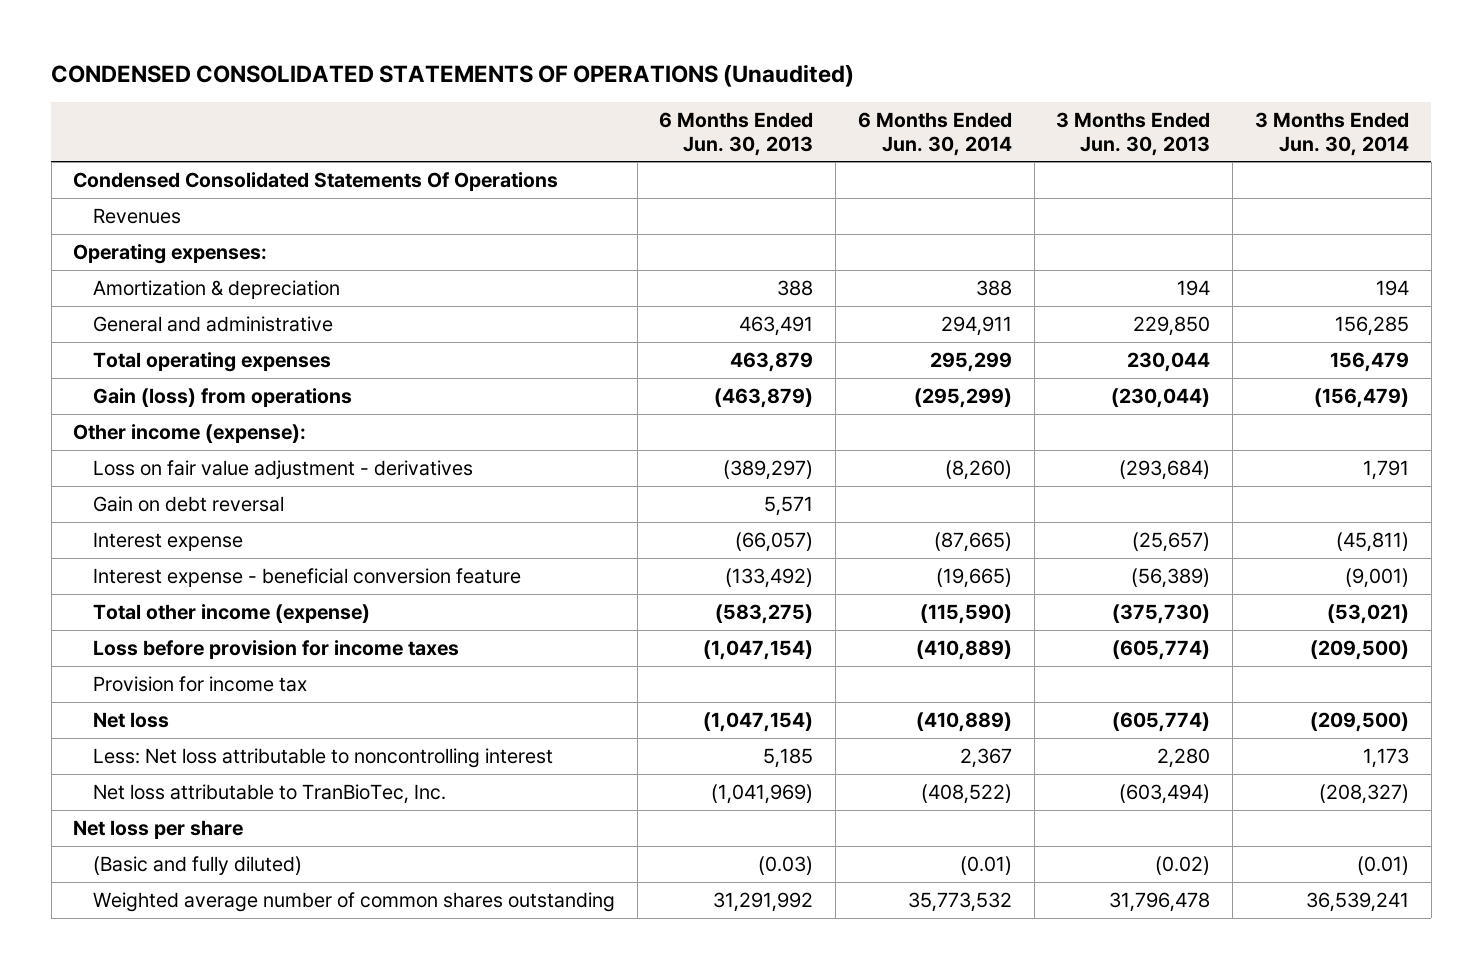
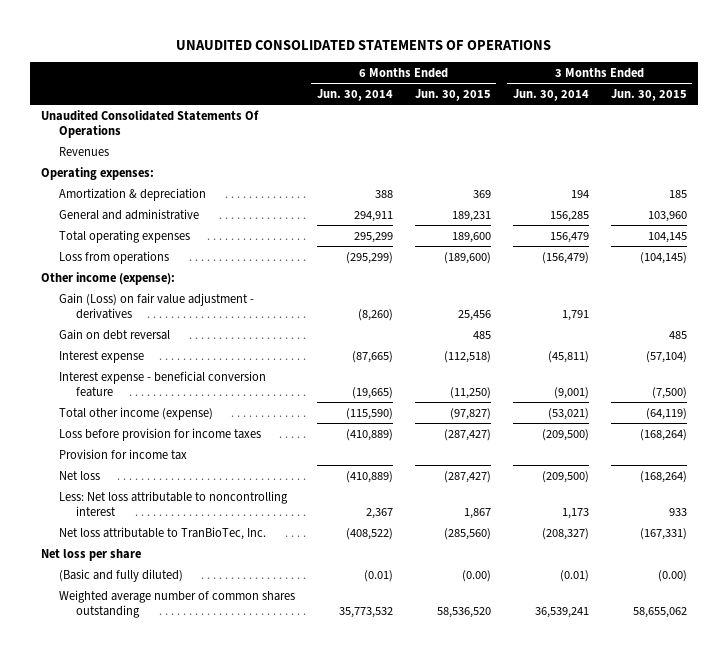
- CONDENSED CONSOLIDATED STATEMENTS OF OPERATIONS (Unaudited)
+ UNAUDITED CONSOLIDATED STATEMENTS OF OPERATIONS
- | 6 Months Ended Jun. 30, 2013 | 6 Months Ended Jun. 30, 2014 | 3 Months Ended Jun. 30, 2013 | 3 Months Ended Jun. 30, 2014
+ | 6 Months Ended Jun. 30, 2014 | 6 Months Ended Jun. 30, 2015 | 3 Months Ended Jun. 30, 2014 | 3 Months Ended Jun. 30, 2015
- Condensed Consolidated Statements Of Operations
+ Unaudited Consolidated Statements Of Operations
- Gain (loss) from operations | (463,879) | (295,299) | (230,044) | (156,479)
+ Loss from operations | (295,299) | (189,600) | (156,479) | (104,145)
- Loss on fair value adjustment - derivatives | (389,297) | (8,260) | (293,684) | 1,791
+ Gain (Loss) on fair value adjustment - derivatives | (8,260) | 25,456 | 1,791 |

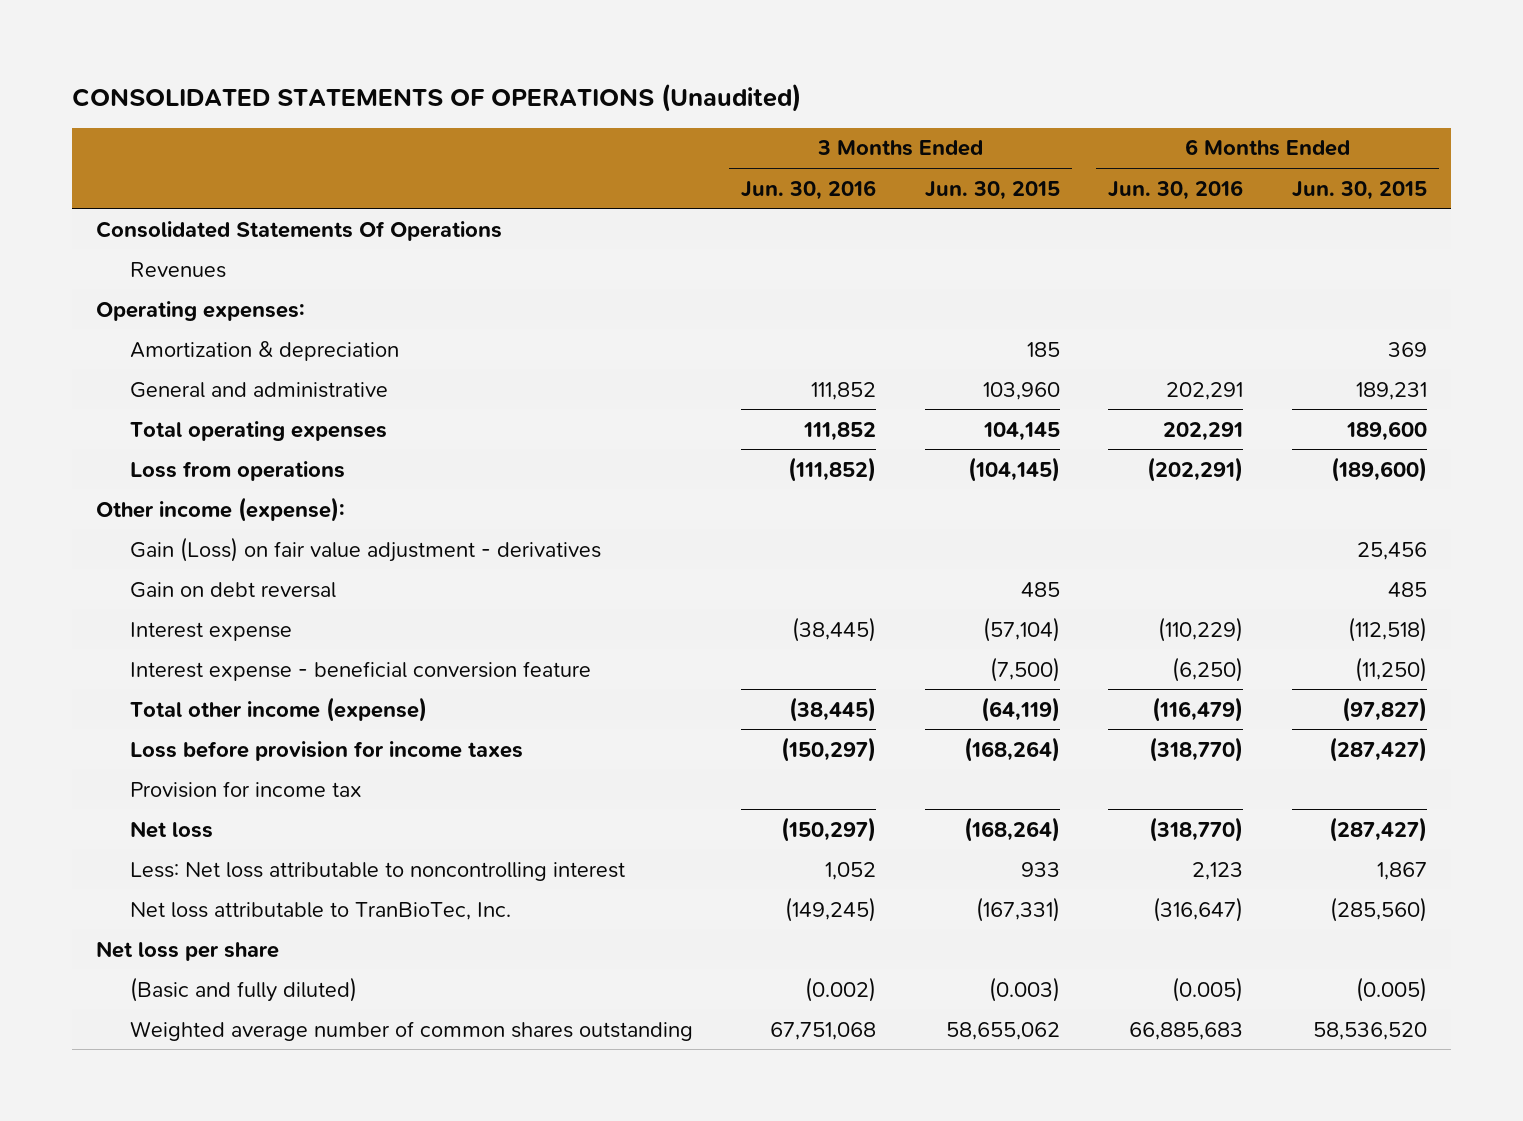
- UNAUDITED CONSOLIDATED STATEMENTS OF OPERATIONS
+ CONSOLIDATED STATEMENTS OF OPERATIONS (Unaudited)
- | 6 Months Ended Jun. 30, 2014 | 6 Months Ended Jun. 30, 2015 | 3 Months Ended Jun. 30, 2014 | 3 Months Ended Jun. 30, 2015
+ | 3 Months Ended Jun. 30, 2016 | 3 Months Ended Jun. 30, 2015 | 6 Months Ended Jun. 30, 2016 | 6 Months Ended Jun. 30, 2015
- Unaudited Consolidated Statements Of Operations
+ Consolidated Statements Of Operations
- (Basic and fully diluted) | (0.01) | (0.00) | (0.01) | (0.00)
+ (Basic and fully diluted) | (0.002) | (0.003) | (0.005) | (0.005)

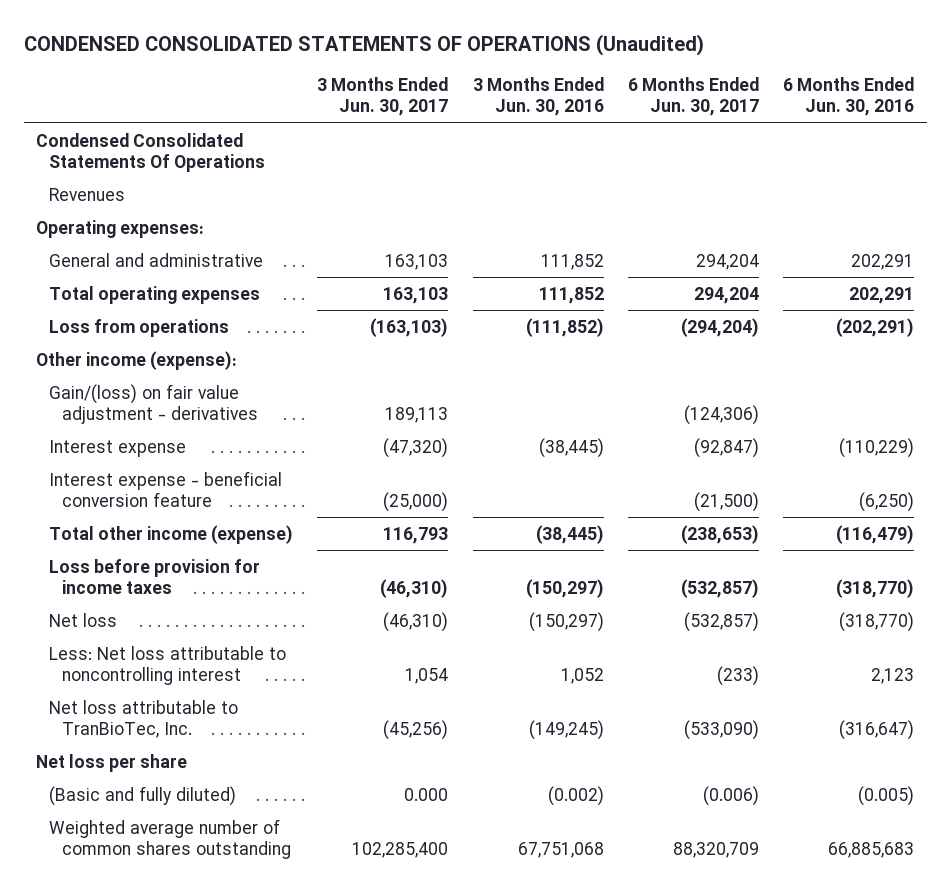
- CONSOLIDATED STATEMENTS OF OPERATIONS (Unaudited)
+ CONDENSED CONSOLIDATED STATEMENTS OF OPERATIONS (Unaudited)
- | 3 Months Ended Jun. 30, 2016 | 3 Months Ended Jun. 30, 2015 | 6 Months Ended Jun. 30, 2016 | 6 Months Ended Jun. 30, 2015
+ | 3 Months Ended Jun. 30, 2017 | 3 Months Ended Jun. 30, 2016 | 6 Months Ended Jun. 30, 2017 | 6 Months Ended Jun. 30, 2016
- Consolidated Statements Of Operations
+ Condensed Consolidated Statements Of Operations
- Amortization & depreciation | | 185 | | 369
- Gain (Loss) on fair value adjustment - derivatives | | | | 25,456
- Gain on debt reversal | | 485 | | 485
+ Gain/(loss) on fair value adjustment - derivatives | 189,113 | | (124,306) |
- Provision for income tax

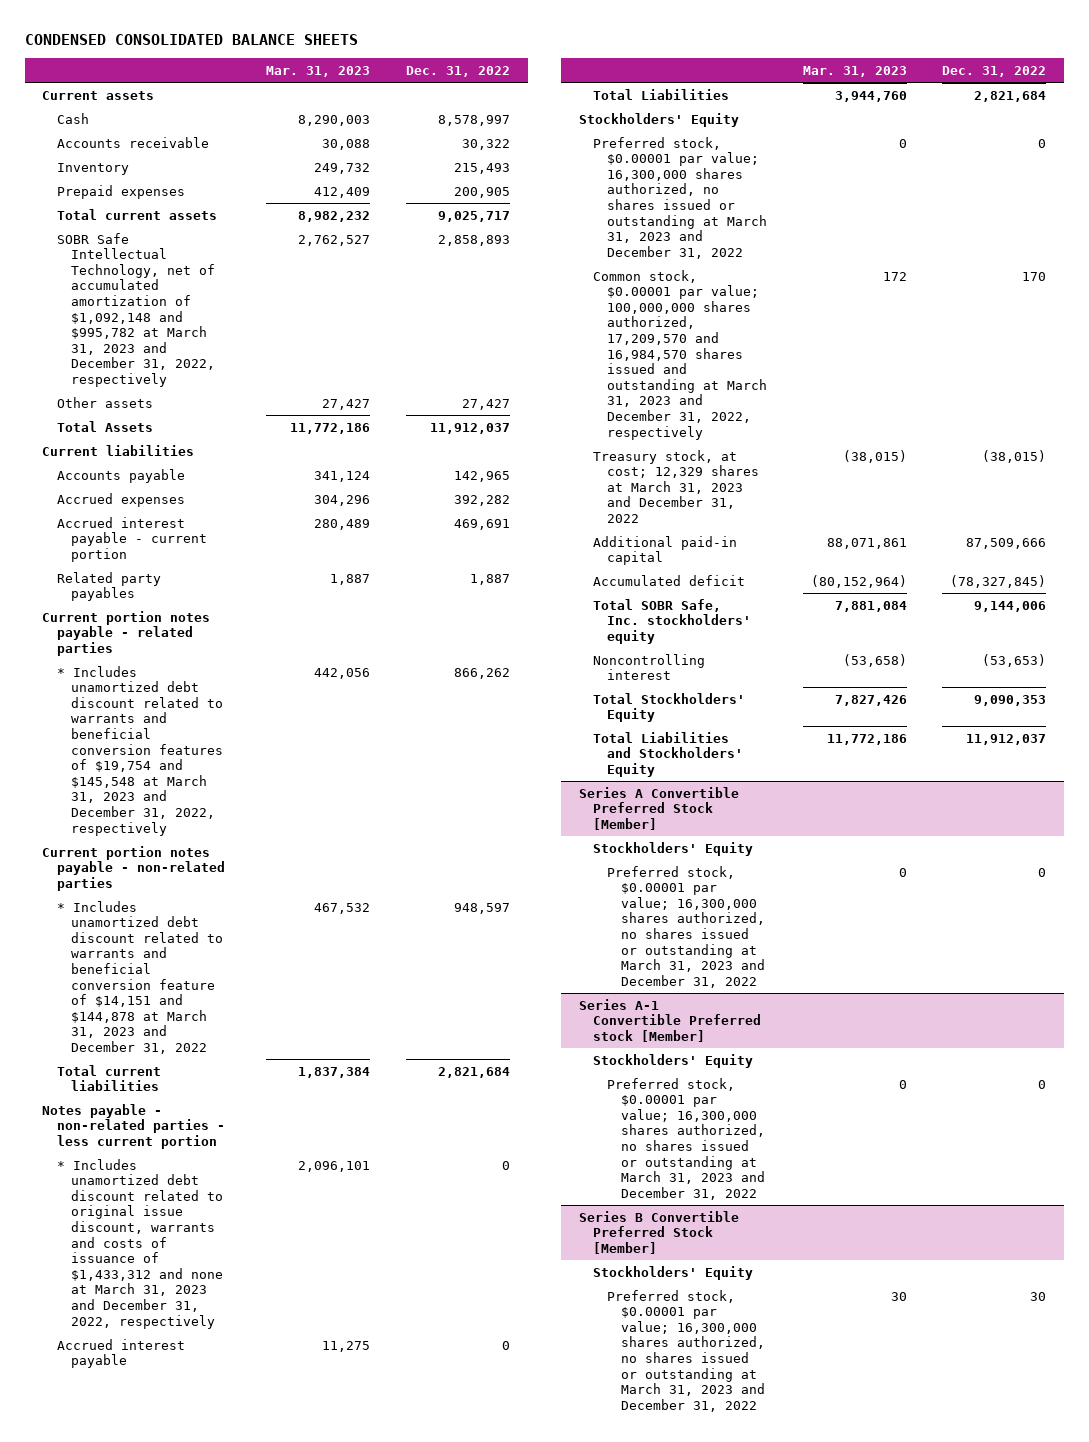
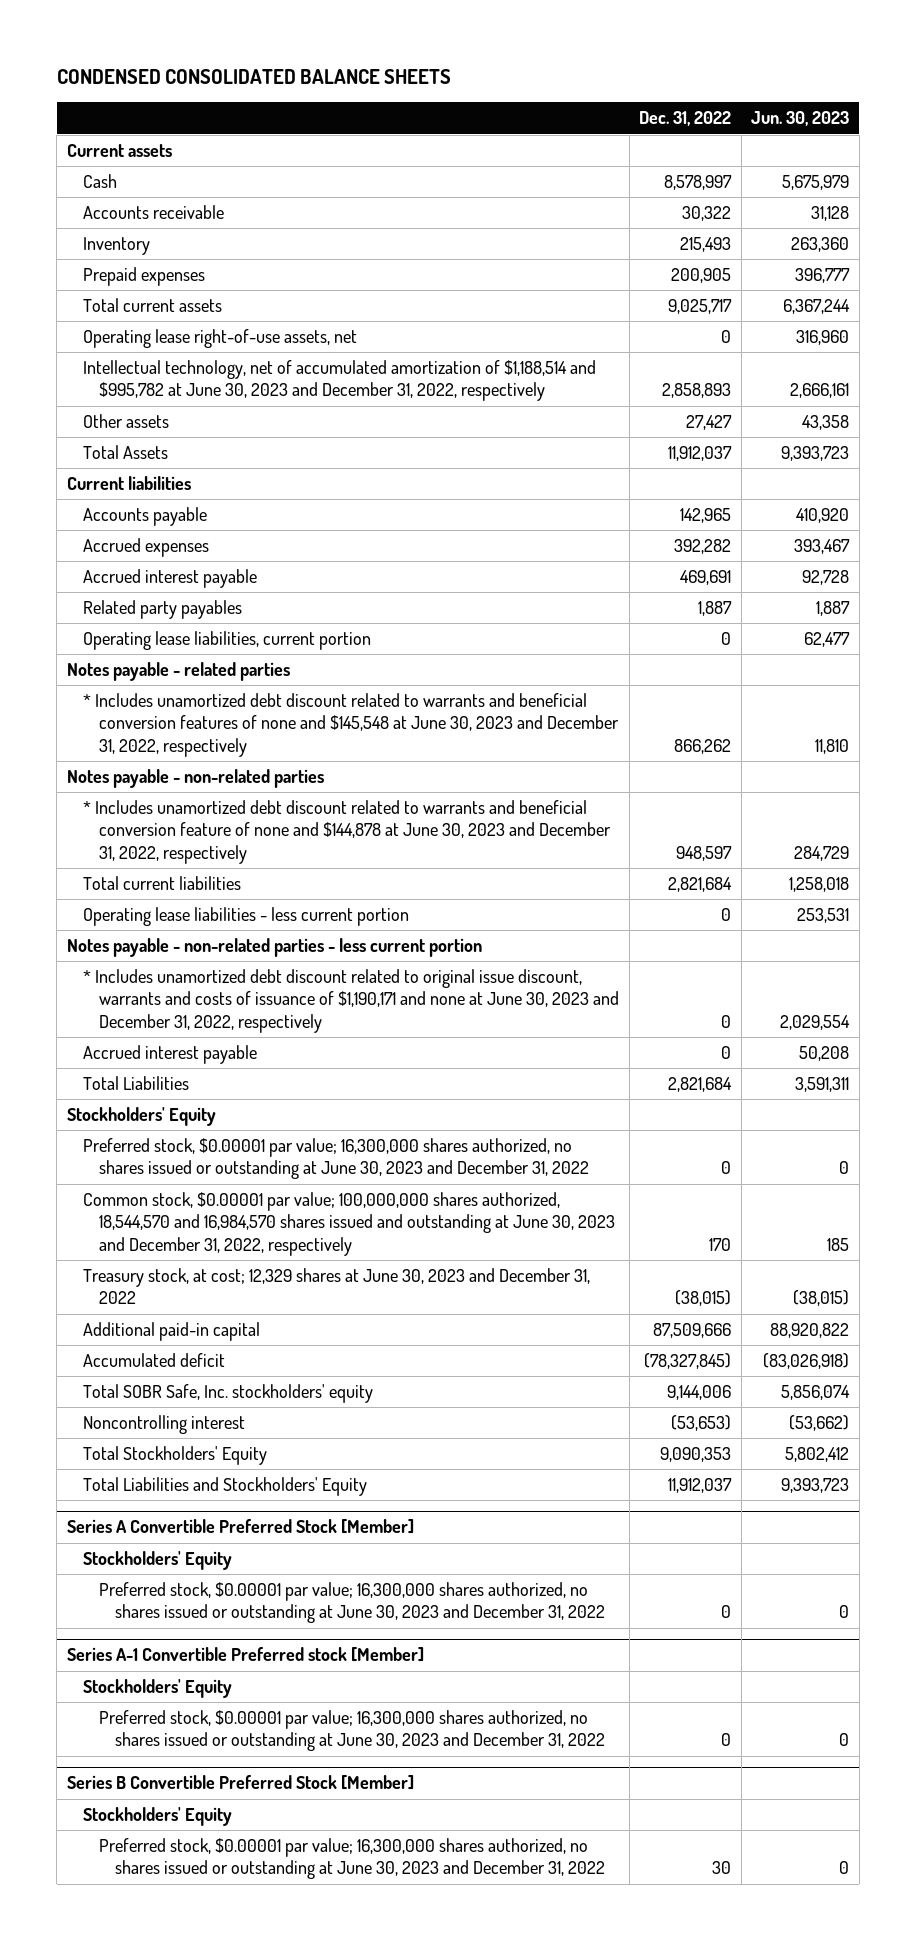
- | Mar. 31, 2023 | Dec. 31, 2022
+ | Dec. 31, 2022 | Jun. 30, 2023
- SOBR Safe Intellectual Technology, net of accumulated amortization of $1,092,148 and $995,782 at March 31, 2023 and December 31, 2022, respectively | 2,762,527 | 2,858,893
+ Operating lease right-of-use assets, net | 0 | 316,960
+ Intellectual technology, net of accumulated amortization of $1,188,514 and $995,782 at June 30, 2023 and December 31, 2022, respectively | 2,858,893 | 2,666,161
- Accrued interest payable - current portion | 280,489 | 469,691
+ Accrued interest payable | 469,691 | 92,728
- Current portion notes payable - related parties
- * Includes unamortized debt discount related to warrants and beneficial conversion features of $19,754 and $145,548 at March 31, 2023 and December 31, 2022, respectively | 442,056 | 866,262
- Current portion notes payable - non-related parties
- * Includes unamortized debt discount related to warrants and beneficial conversion feature of $14,151 and $144,878 at March 31, 2023 and December 31, 2022 | 467,532 | 948,597
+ Operating lease liabilities, current portion | 0 | 62,477
+ Notes payable - related parties
+ * Includes unamortized debt discount related to warrants and beneficial conversion features of none and $145,548 at June 30, 2023 and December 31, 2022, respectively | 866,262 | 11,810
+ Notes payable - non-related parties
+ * Includes unamortized debt discount related to warrants and beneficial conversion feature of none and $144,878 at June 30, 2023 and December 31, 2022, respectively | 948,597 | 284,729
+ Operating lease liabilities - less current portion | 0 | 253,531
- * Includes unamortized debt discount related to original issue discount, warrants and costs of issuance of $1,433,312 and none at March 31, 2023 and December 31, 2022, respectively | 2,096,101 | 0
+ * Includes unamortized debt discount related to original issue discount, warrants and costs of issuance of $1,190,171 and none at June 30, 2023 and December 31, 2022, respectively | 0 | 2,029,554
- Preferred stock, $0.00001 par value; 16,300,000 shares authorized, no shares issued or outstanding at March 31, 2023 and December 31, 2022 | 0 | 0
- Common stock, $0.00001 par value; 100,000,000 shares authorized, 17,209,570 and 16,984,570 shares issued and outstanding at March 31, 2023 and December 31, 2022, respectively | 172 | 170
- Treasury stock, at cost; 12,329 shares at March 31, 2023 and December 31, 2022 | (38,015) | (38,015)
+ Preferred stock, $0.00001 par value; 16,300,000 shares authorized, no shares issued or outstanding at June 30, 2023 and December 31, 2022 | 0 | 0
+ Common stock, $0.00001 par value; 100,000,000 shares authorized, 18,544,570 and 16,984,570 shares issued and outstanding at June 30, 2023 and December 31, 2022, respectively | 170 | 185
+ Treasury stock, at cost; 12,329 shares at June 30, 2023 and December 31, 2022 | (38,015) | (38,015)
@ Series A Convertible Preferred Stock [Member]
- Preferred stock, $0.00001 par value; 16,300,000 shares authorized, no shares issued or outstanding at March 31, 2023 and December 31, 2022 | 0 | 0
+ Preferred stock, $0.00001 par value; 16,300,000 shares authorized, no shares issued or outstanding at June 30, 2023 and December 31, 2022 | 0 | 0
@ Series A-1 Convertible Preferred stock [Member]
- Preferred stock, $0.00001 par value; 16,300,000 shares authorized, no shares issued or outstanding at March 31, 2023 and December 31, 2022 | 0 | 0
+ Preferred stock, $0.00001 par value; 16,300,000 shares authorized, no shares issued or outstanding at June 30, 2023 and December 31, 2022 | 0 | 0
@ Series B Convertible Preferred Stock [Member]
- Preferred stock, $0.00001 par value; 16,300,000 shares authorized, no shares issued or outstanding at March 31, 2023 and December 31, 2022 | 30 | 30
+ Preferred stock, $0.00001 par value; 16,300,000 shares authorized, no shares issued or outstanding at June 30, 2023 and December 31, 2022 | 30 | 0

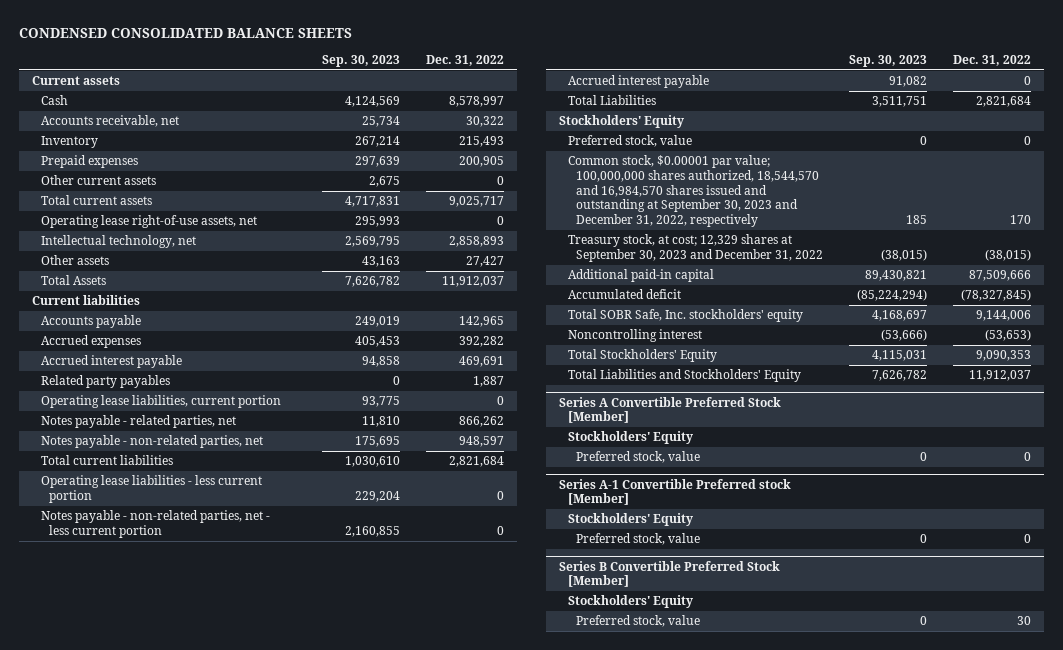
- | Dec. 31, 2022 | Jun. 30, 2023
+ | Sep. 30, 2023 | Dec. 31, 2022
- Accounts receivable | 30,322 | 31,128
+ Accounts receivable, net | 25,734 | 30,322
+ Other current assets | 2,675 | 0
- Intellectual technology, net of accumulated amortization of $1,188,514 and $995,782 at June 30, 2023 and December 31, 2022, respectively | 2,858,893 | 2,666,161
+ Intellectual technology, net | 2,569,795 | 2,858,893
- Notes payable - related parties
- * Includes unamortized debt discount related to warrants and beneficial conversion features of none and $145,548 at June 30, 2023 and December 31, 2022, respectively | 866,262 | 11,810
- Notes payable - non-related parties
- * Includes unamortized debt discount related to warrants and beneficial conversion feature of none and $144,878 at June 30, 2023 and December 31, 2022, respectively | 948,597 | 284,729
+ Notes payable - related parties, net | 11,810 | 866,262
+ Notes payable - non-related parties, net | 175,695 | 948,597
- Notes payable - non-related parties - less current portion
- * Includes unamortized debt discount related to original issue discount, warrants and costs of issuance of $1,190,171 and none at June 30, 2023 and December 31, 2022, respectively | 0 | 2,029,554
+ Notes payable - non-related parties, net - less current portion | 2,160,855 | 0
- Preferred stock, $0.00001 par value; 16,300,000 shares authorized, no shares issued or outstanding at June 30, 2023 and December 31, 2022 | 0 | 0
- Common stock, $0.00001 par value; 100,000,000 shares authorized, 18,544,570 and 16,984,570 shares issued and outstanding at June 30, 2023 and December 31, 2022, respectively | 170 | 185
- Treasury stock, at cost; 12,329 shares at June 30, 2023 and December 31, 2022 | (38,015) | (38,015)
+ Preferred stock, value | 0 | 0
+ Common stock, $0.00001 par value; 100,000,000 shares authorized, 18,544,570 and 16,984,570 shares issued and outstanding at September 30, 2023 and December 31, 2022, respectively | 185 | 170
+ Treasury stock, at cost; 12,329 shares at September 30, 2023 and December 31, 2022 | (38,015) | (38,015)
@ Series A Convertible Preferred Stock [Member]
- Preferred stock, $0.00001 par value; 16,300,000 shares authorized, no shares issued or outstanding at June 30, 2023 and December 31, 2022 | 0 | 0
+ Preferred stock, value | 0 | 0
@ Series A-1 Convertible Preferred stock [Member]
- Preferred stock, $0.00001 par value; 16,300,000 shares authorized, no shares issued or outstanding at June 30, 2023 and December 31, 2022 | 0 | 0
+ Preferred stock, value | 0 | 0
@ Series B Convertible Preferred Stock [Member]
- Preferred stock, $0.00001 par value; 16,300,000 shares authorized, no shares issued or outstanding at June 30, 2023 and December 31, 2022 | 30 | 0
+ Preferred stock, value | 0 | 30

